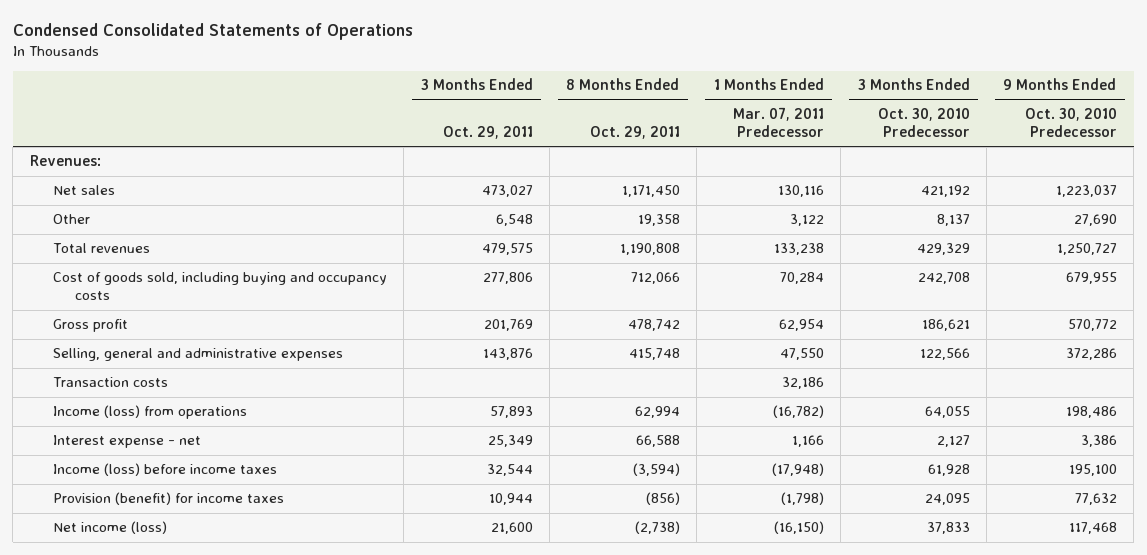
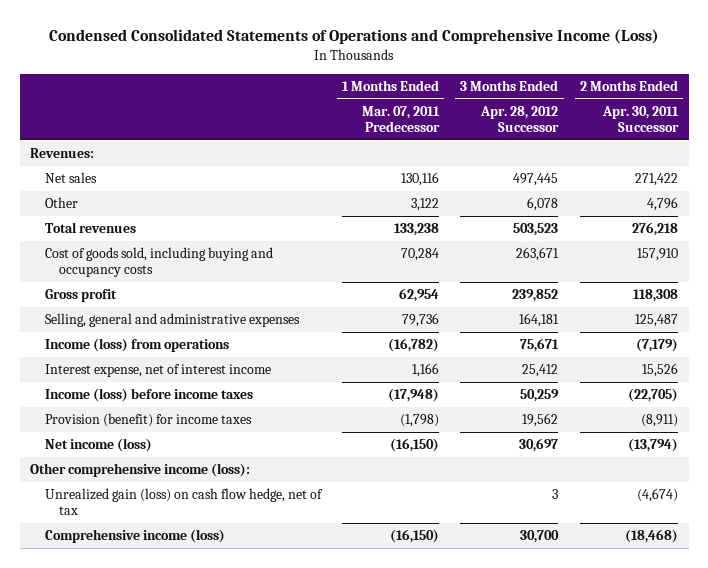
- Condensed Consolidated Statements of Operations
+ Condensed Consolidated Statements of Operations and Comprehensive Income (Loss)
- | 3 Months Ended Oct. 29, 2011 | 8 Months Ended Oct. 29, 2011 | 1 Months Ended Mar. 07, 2011 Predecessor | 3 Months Ended Oct. 30, 2010 Predecessor | 9 Months Ended Oct. 30, 2010 Predecessor
+ | 1 Months Ended Mar. 07, 2011 Predecessor | 3 Months Ended Apr. 28, 2012 Successor | 2 Months Ended Apr. 30, 2011 Successor
- Selling, general and administrative expenses | 143,876 | 415,748 | 47,550 | 122,566 | 372,286
- Transaction costs | | | 32,186 | |
+ Selling, general and administrative expenses | 79,736 | 164,181 | 125,487
- Interest expense - net | 25,349 | 66,588 | 1,166 | 2,127 | 3,386
+ Interest expense, net of interest income | 1,166 | 25,412 | 15,526
+ Other comprehensive income (loss):
+ Unrealized gain (loss) on cash flow hedge, net of tax | | 3 | (4,674)
+ Comprehensive income (loss) | (16,150) | 30,700 | (18,468)

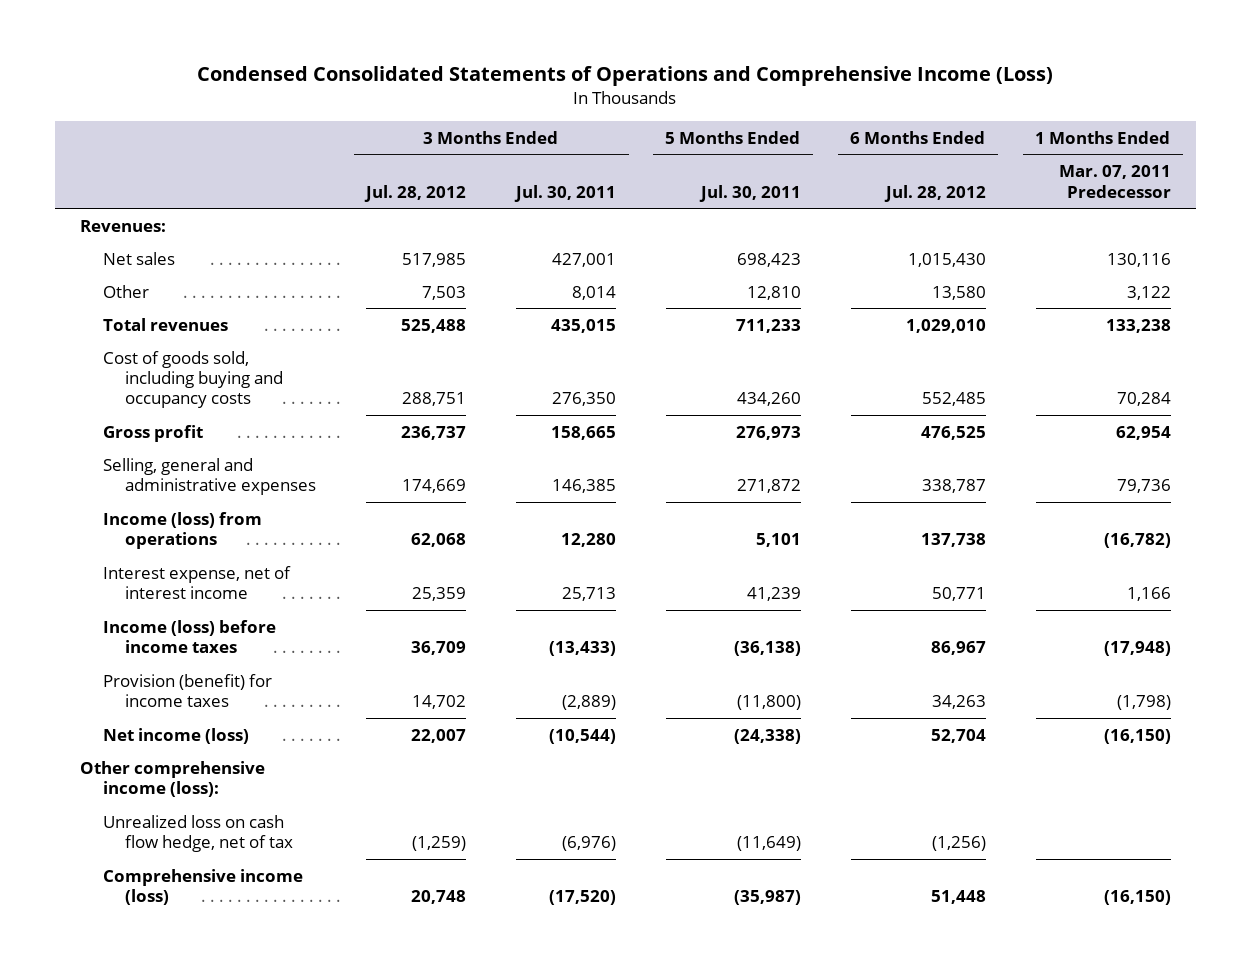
- | 1 Months Ended Mar. 07, 2011 Predecessor | 3 Months Ended Apr. 28, 2012 Successor | 2 Months Ended Apr. 30, 2011 Successor
+ | 3 Months Ended Jul. 28, 2012 | 3 Months Ended Jul. 30, 2011 | 5 Months Ended Jul. 30, 2011 | 6 Months Ended Jul. 28, 2012 | 1 Months Ended Mar. 07, 2011 Predecessor
- Unrealized gain (loss) on cash flow hedge, net of tax | | 3 | (4,674)
+ Unrealized loss on cash flow hedge, net of tax | (1,259) | (6,976) | (11,649) | (1,256) |

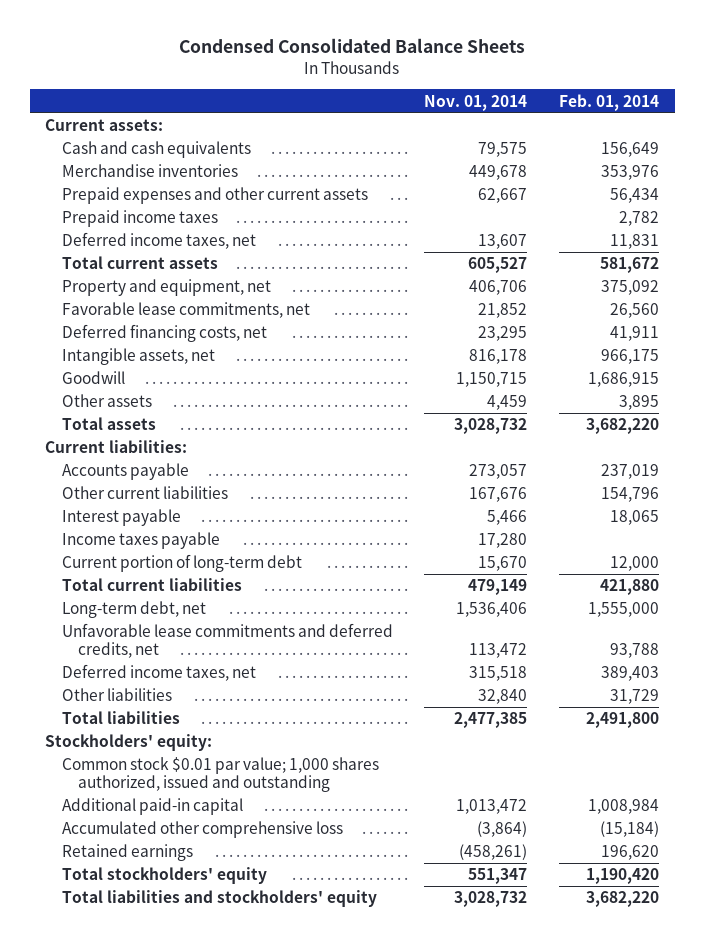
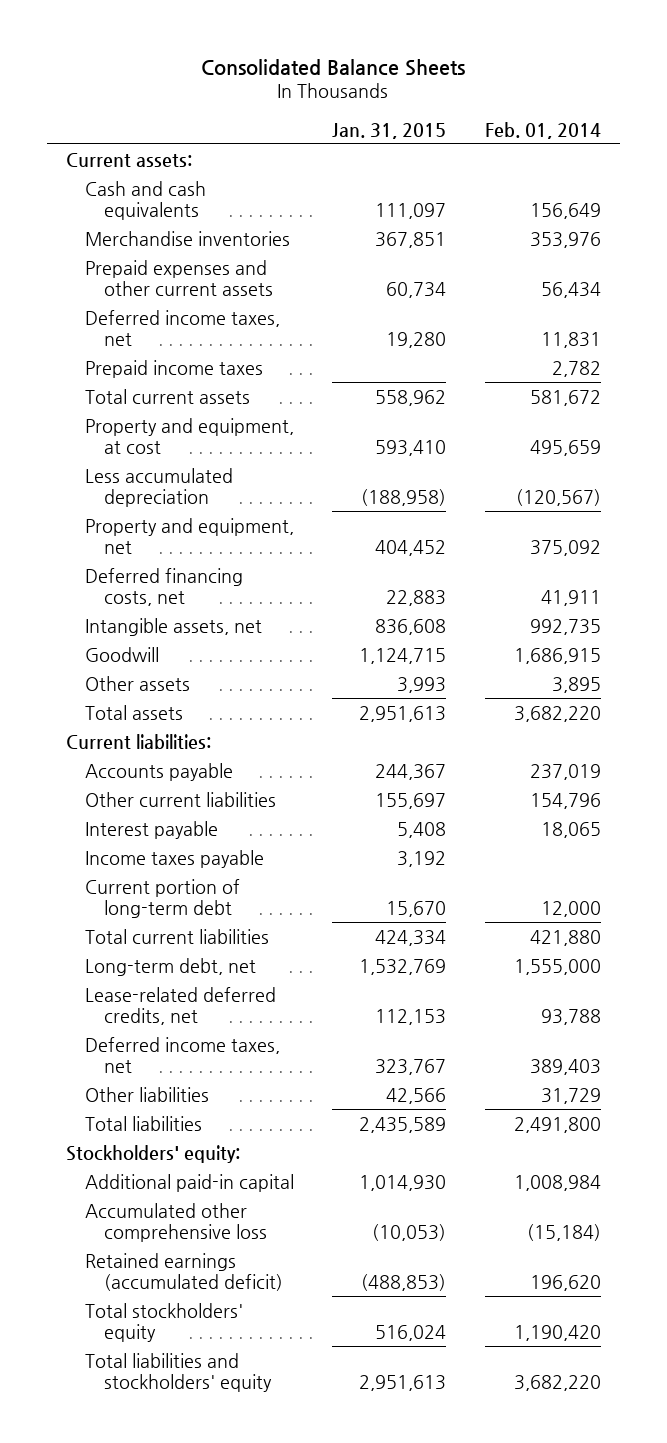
- Condensed Consolidated Balance Sheets
+ Consolidated Balance Sheets
- | Nov. 01, 2014 | Feb. 01, 2014
+ | Jan. 31, 2015 | Feb. 01, 2014
moved down: Prepaid income taxes | | 2,782
+ Property and equipment, at cost | 593,410 | 495,659
+ Less accumulated depreciation | (188,958) | (120,567)
- Favorable lease commitments, net | 21,852 | 26,560
- Intangible assets, net | 816,178 | 966,175
+ Intangible assets, net | 836,608 | 992,735
- Unfavorable lease commitments and deferred credits, net | 113,472 | 93,788
+ Lease-related deferred credits, net | 112,153 | 93,788
- Common stock $0.01 par value; 1,000 shares authorized, issued and outstanding
- Retained earnings | (458,261) | 196,620
+ Retained earnings (accumulated deficit) | (488,853) | 196,620

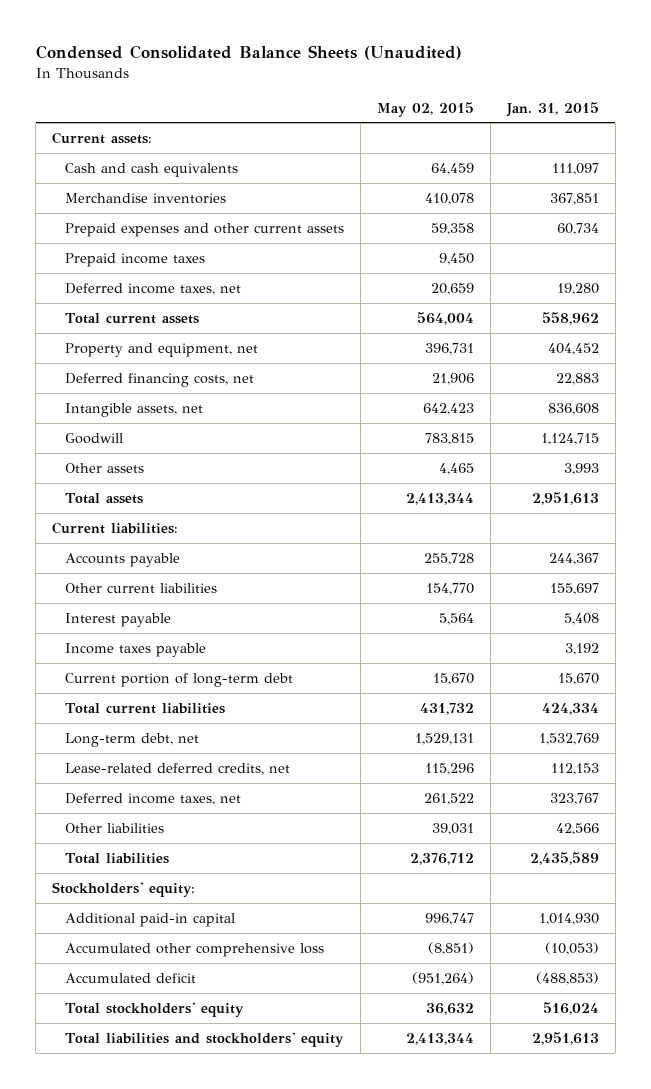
- Consolidated Balance Sheets
+ Condensed Consolidated Balance Sheets (Unaudited)
- | Jan. 31, 2015 | Feb. 01, 2014
+ | May 02, 2015 | Jan. 31, 2015
moved down: Deferred income taxes, net | 20,659 | 19,280
- Property and equipment, at cost | 593,410 | 495,659
- Less accumulated depreciation | (188,958) | (120,567)
- Retained earnings (accumulated deficit) | (488,853) | 196,620
+ Accumulated deficit | (951,264) | (488,853)

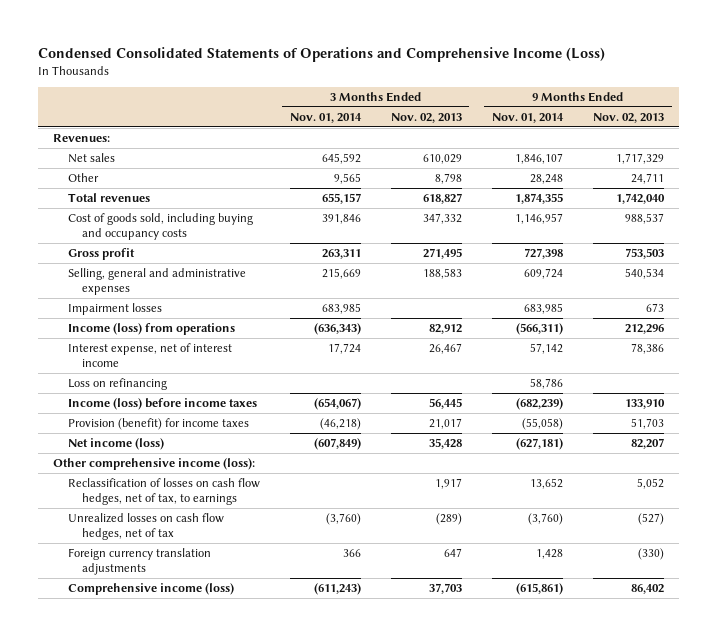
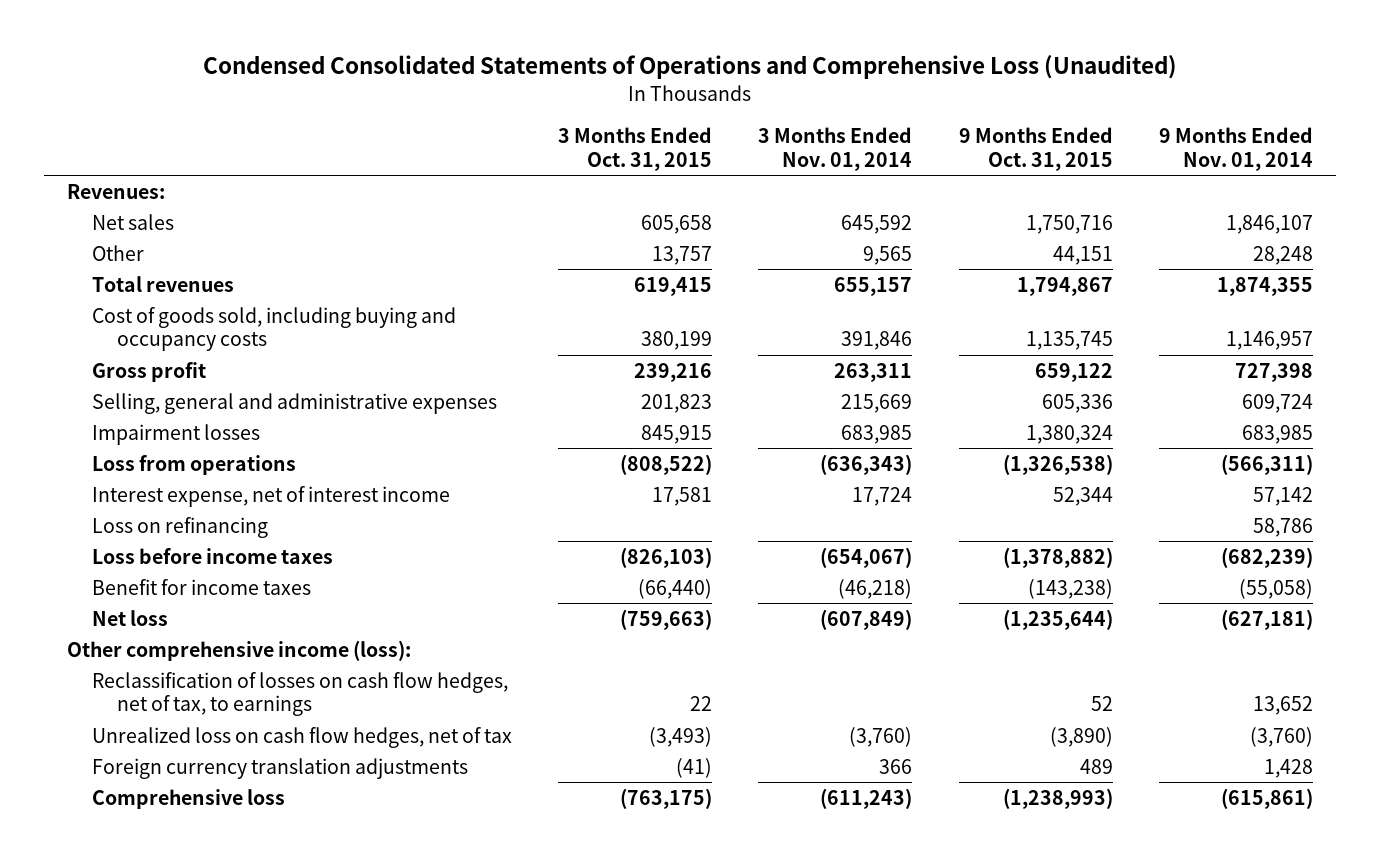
- Condensed Consolidated Statements of Operations and Comprehensive Income (Loss)
+ Condensed Consolidated Statements of Operations and Comprehensive Loss (Unaudited)
- | 3 Months Ended Nov. 01, 2014 | 3 Months Ended Nov. 02, 2013 | 9 Months Ended Nov. 01, 2014 | 9 Months Ended Nov. 02, 2013
+ | 3 Months Ended Oct. 31, 2015 | 3 Months Ended Nov. 01, 2014 | 9 Months Ended Oct. 31, 2015 | 9 Months Ended Nov. 01, 2014
- Income (loss) from operations | (636,343) | 82,912 | (566,311) | 212,296
+ Loss from operations | (808,522) | (636,343) | (1,326,538) | (566,311)
- Income (loss) before income taxes | (654,067) | 56,445 | (682,239) | 133,910
- Provision (benefit) for income taxes | (46,218) | 21,017 | (55,058) | 51,703
- Net income (loss) | (607,849) | 35,428 | (627,181) | 82,207
+ Loss before income taxes | (826,103) | (654,067) | (1,378,882) | (682,239)
+ Benefit for income taxes | (66,440) | (46,218) | (143,238) | (55,058)
+ Net loss | (759,663) | (607,849) | (1,235,644) | (627,181)
- Unrealized losses on cash flow hedges, net of tax | (3,760) | (289) | (3,760) | (527)
+ Unrealized loss on cash flow hedges, net of tax | (3,493) | (3,760) | (3,890) | (3,760)
- Comprehensive income (loss) | (611,243) | 37,703 | (615,861) | 86,402
+ Comprehensive loss | (763,175) | (611,243) | (1,238,993) | (615,861)

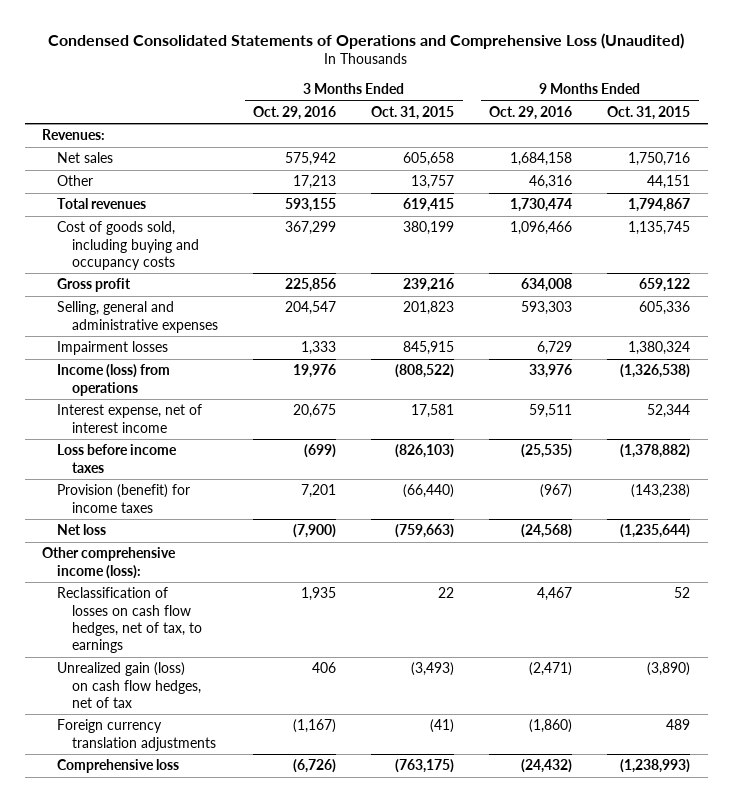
- | 3 Months Ended Oct. 31, 2015 | 3 Months Ended Nov. 01, 2014 | 9 Months Ended Oct. 31, 2015 | 9 Months Ended Nov. 01, 2014
+ | 3 Months Ended Oct. 29, 2016 | 3 Months Ended Oct. 31, 2015 | 9 Months Ended Oct. 29, 2016 | 9 Months Ended Oct. 31, 2015
- Loss from operations | (808,522) | (636,343) | (1,326,538) | (566,311)
+ Income (loss) from operations | 19,976 | (808,522) | 33,976 | (1,326,538)
- Loss on refinancing | | | | 58,786
- Benefit for income taxes | (66,440) | (46,218) | (143,238) | (55,058)
+ Provision (benefit) for income taxes | 7,201 | (66,440) | (967) | (143,238)
- Unrealized loss on cash flow hedges, net of tax | (3,493) | (3,760) | (3,890) | (3,760)
+ Unrealized gain (loss) on cash flow hedges, net of tax | 406 | (3,493) | (2,471) | (3,890)

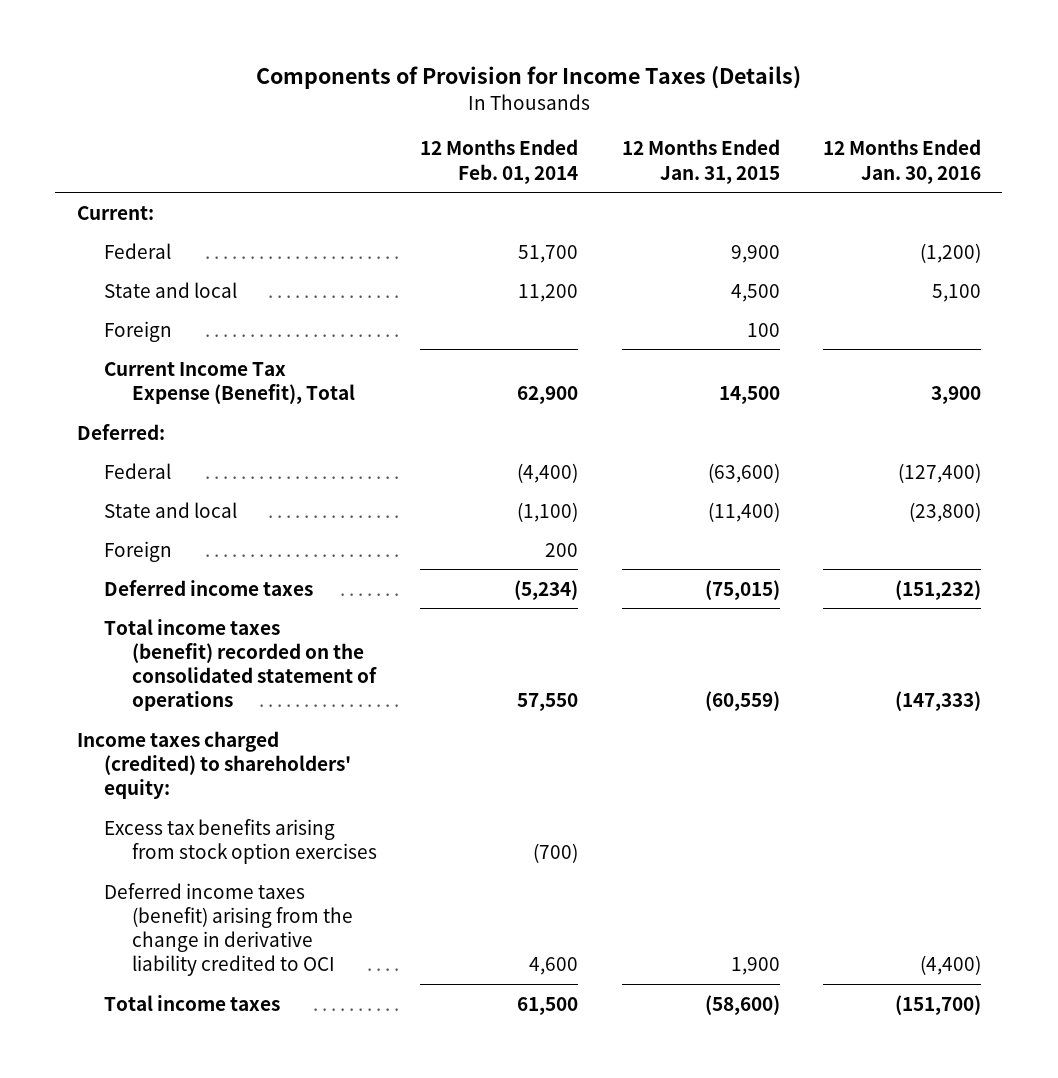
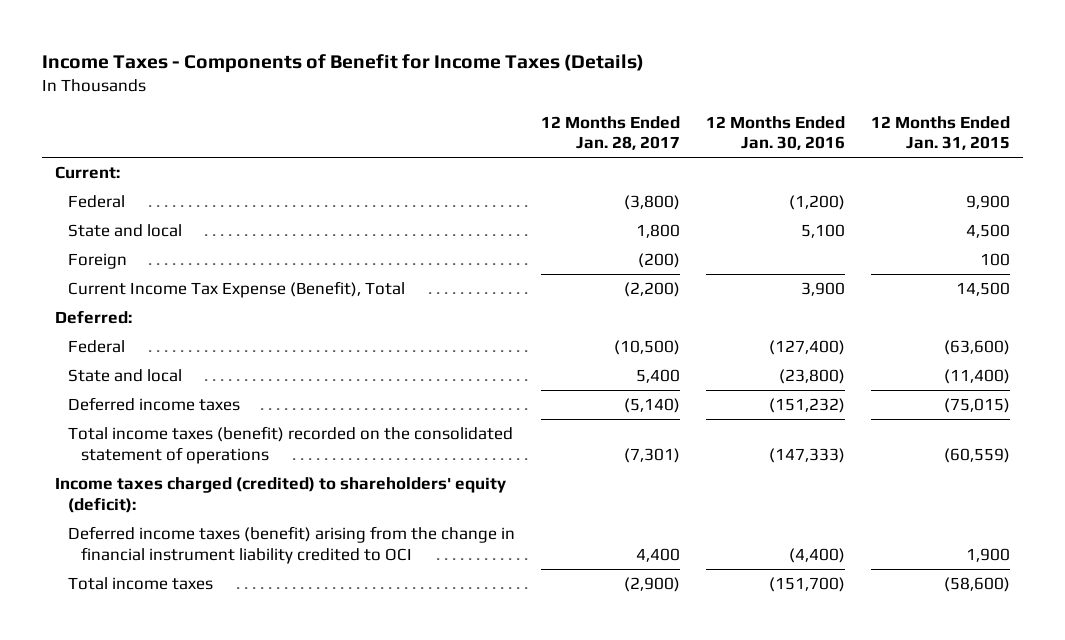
- Components of Provision for Income Taxes (Details)
+ Income Taxes - Components of Benefit for Income Taxes (Details)
- | 12 Months Ended Feb. 01, 2014 | 12 Months Ended Jan. 31, 2015 | 12 Months Ended Jan. 30, 2016
+ | 12 Months Ended Jan. 28, 2017 | 12 Months Ended Jan. 30, 2016 | 12 Months Ended Jan. 31, 2015
- Foreign | 200 | |
- Income taxes charged (credited) to shareholders' equity:
- Excess tax benefits arising from stock option exercises | (700) | |
- Deferred income taxes (benefit) arising from the change in derivative liability credited to OCI | 4,600 | 1,900 | (4,400)
+ Income taxes charged (credited) to shareholders' equity (deficit):
+ Deferred income taxes (benefit) arising from the change in financial instrument liability credited to OCI | 4,400 | (4,400) | 1,900

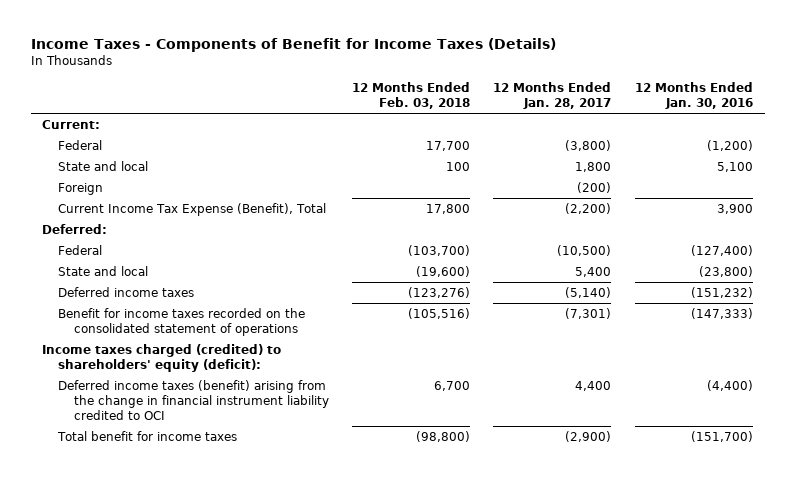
- | 12 Months Ended Jan. 28, 2017 | 12 Months Ended Jan. 30, 2016 | 12 Months Ended Jan. 31, 2015
+ | 12 Months Ended Feb. 03, 2018 | 12 Months Ended Jan. 28, 2017 | 12 Months Ended Jan. 30, 2016
- Total income taxes (benefit) recorded on the consolidated statement of operations | (7,301) | (147,333) | (60,559)
+ Benefit for income taxes recorded on the consolidated statement of operations | (105,516) | (7,301) | (147,333)
- Total income taxes | (2,900) | (151,700) | (58,600)
+ Total benefit for income taxes | (98,800) | (2,900) | (151,700)

